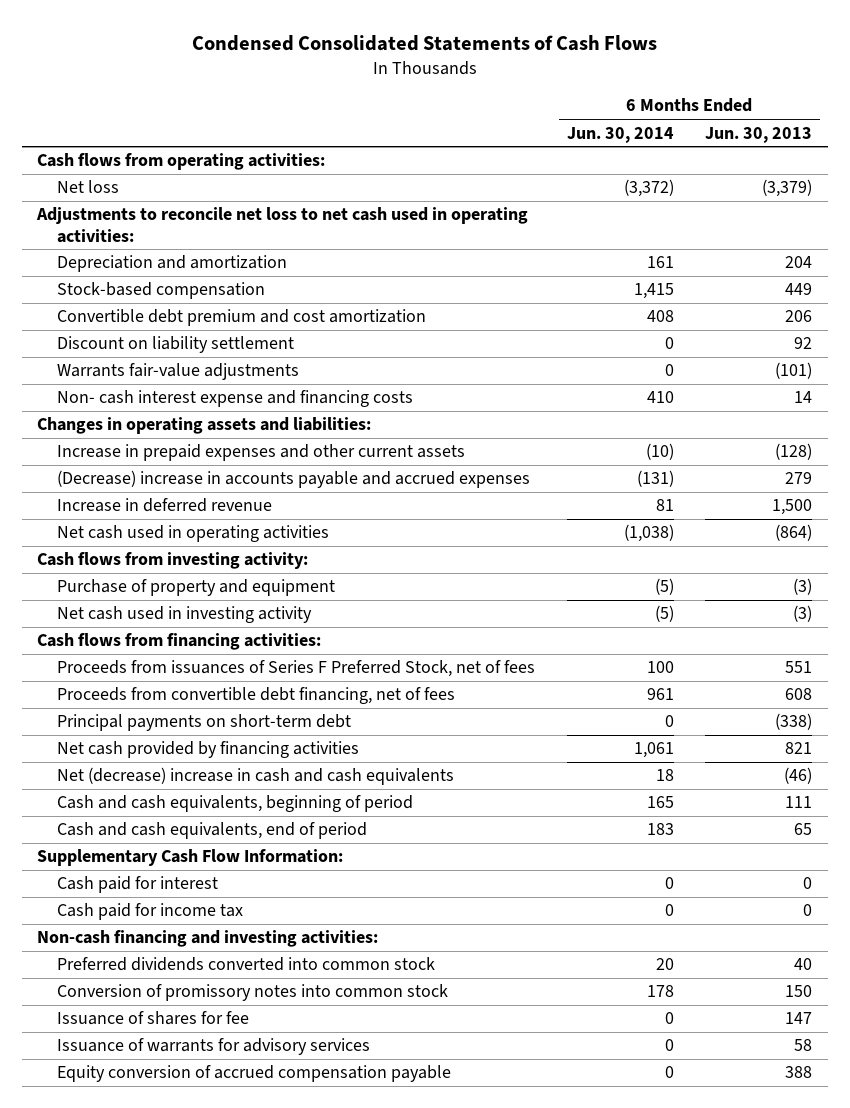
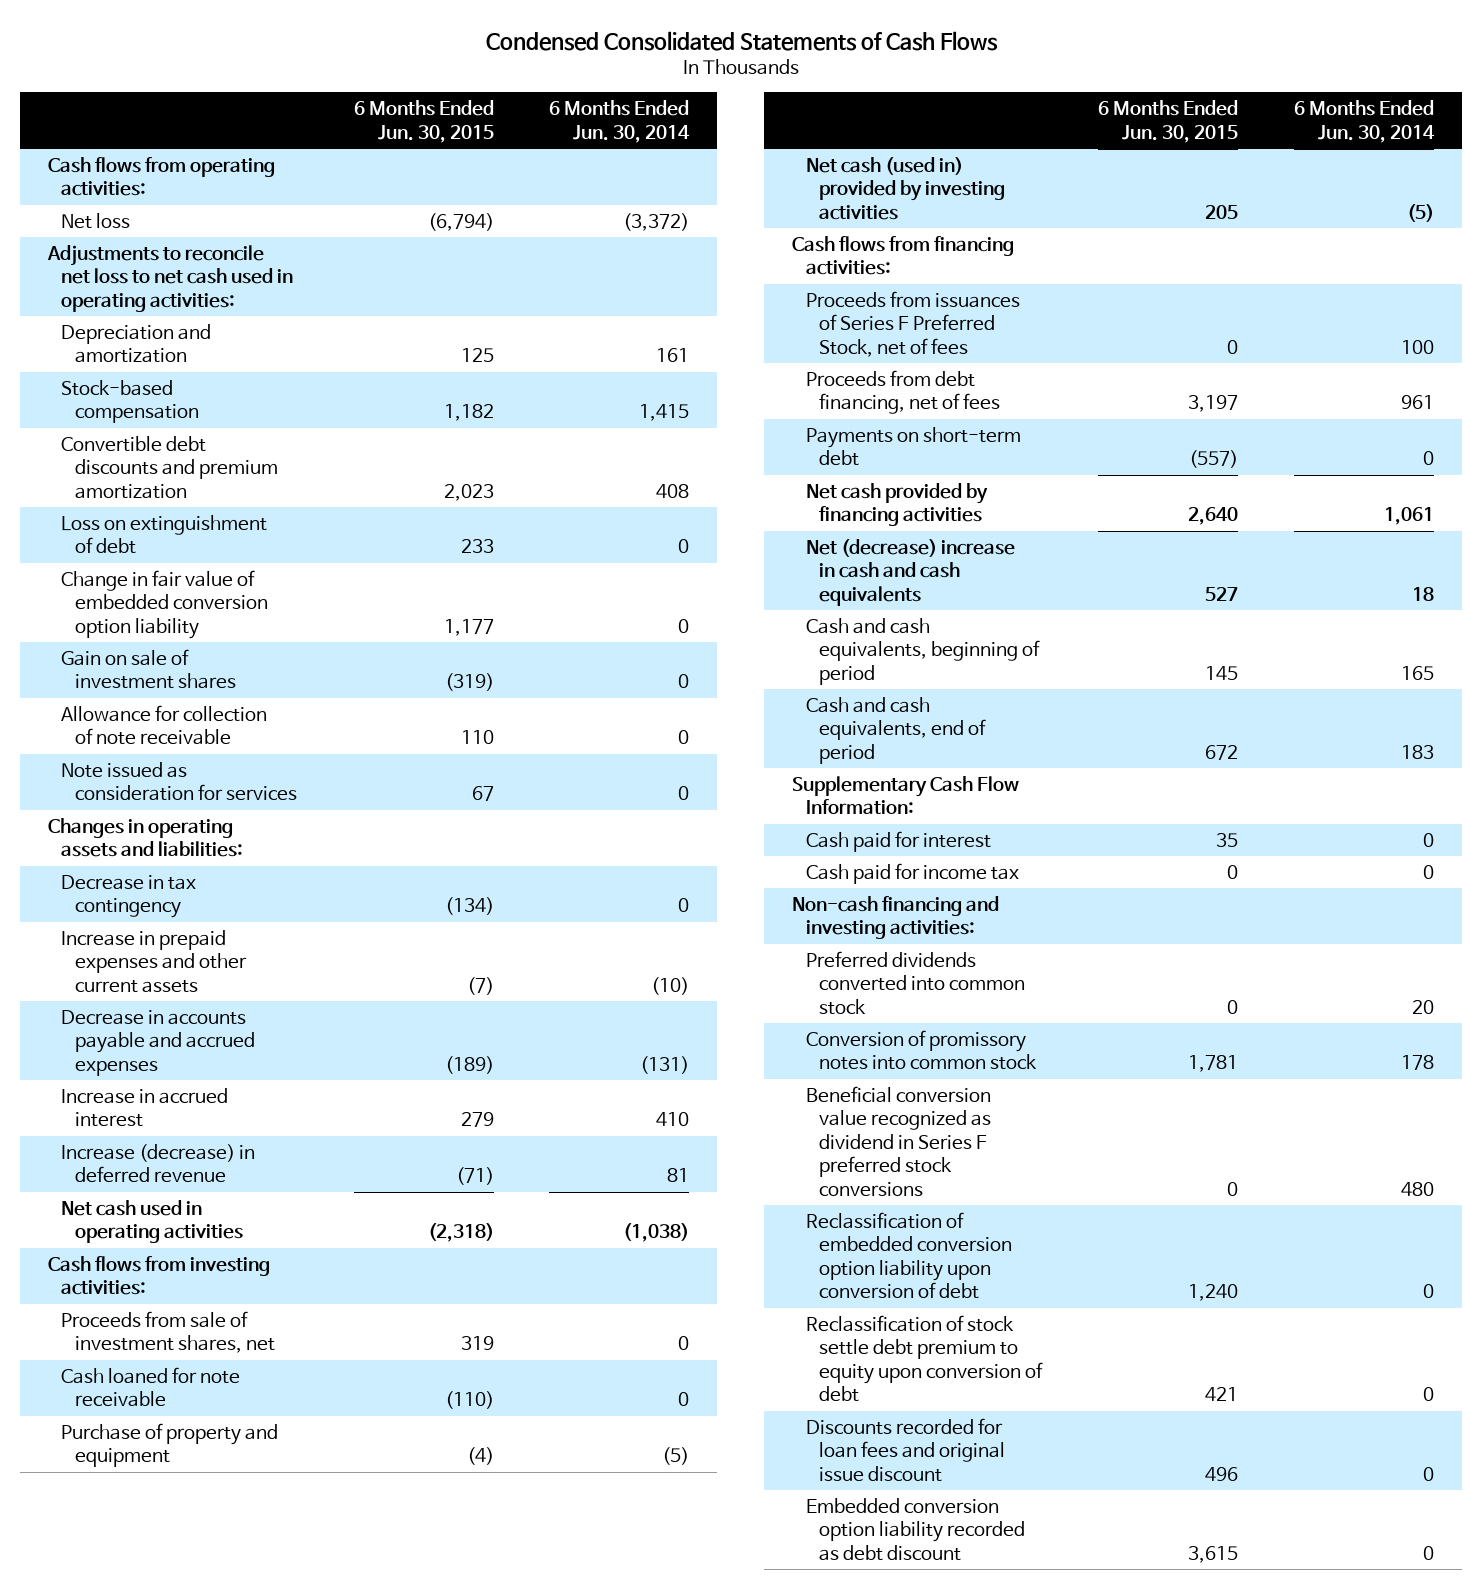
- | 6 Months Ended Jun. 30, 2014 | 6 Months Ended Jun. 30, 2013
+ | 6 Months Ended Jun. 30, 2015 | 6 Months Ended Jun. 30, 2014
- Convertible debt premium and cost amortization | 408 | 206
- Discount on liability settlement | 0 | 92
- Warrants fair-value adjustments | 0 | (101)
- Non- cash interest expense and financing costs | 410 | 14
+ Convertible debt discounts and premium amortization | 2,023 | 408
+ Loss on extinguishment of debt | 233 | 0
+ Change in fair value of embedded conversion option liability | 1,177 | 0
+ Gain on sale of investment shares | (319) | 0
+ Allowance for collection of note receivable | 110 | 0
+ Note issued as consideration for services | 67 | 0
+ Decrease in tax contingency | (134) | 0
- (Decrease) increase in accounts payable and accrued expenses | (131) | 279
- Increase in deferred revenue | 81 | 1,500
+ Decrease in accounts payable and accrued expenses | (189) | (131)
+ Increase in accrued interest | 279 | 410
+ Increase (decrease) in deferred revenue | (71) | 81
- Cash flows from investing activity:
+ Cash flows from investing activities:
+ Proceeds from sale of investment shares, net | 319 | 0
+ Cash loaned for note receivable | (110) | 0
- Net cash used in investing activity | (5) | (3)
+ Net cash (used in) provided by investing activities | 205 | (5)
- Proceeds from convertible debt financing, net of fees | 961 | 608
- Principal payments on short-term debt | 0 | (338)
+ Proceeds from debt financing, net of fees | 3,197 | 961
+ Payments on short-term debt | (557) | 0
- Issuance of shares for fee | 0 | 147
- Issuance of warrants for advisory services | 0 | 58
- Equity conversion of accrued compensation payable | 0 | 388
+ Beneficial conversion value recognized as dividend in Series F preferred stock conversions | 0 | 480
+ Reclassification of embedded conversion option liability upon conversion of debt | 1,240 | 0
+ Reclassification of stock settle debt premium to equity upon conversion of debt | 421 | 0
+ Discounts recorded for loan fees and original issue discount | 496 | 0
+ Embedded conversion option liability recorded as debt discount | 3,615 | 0

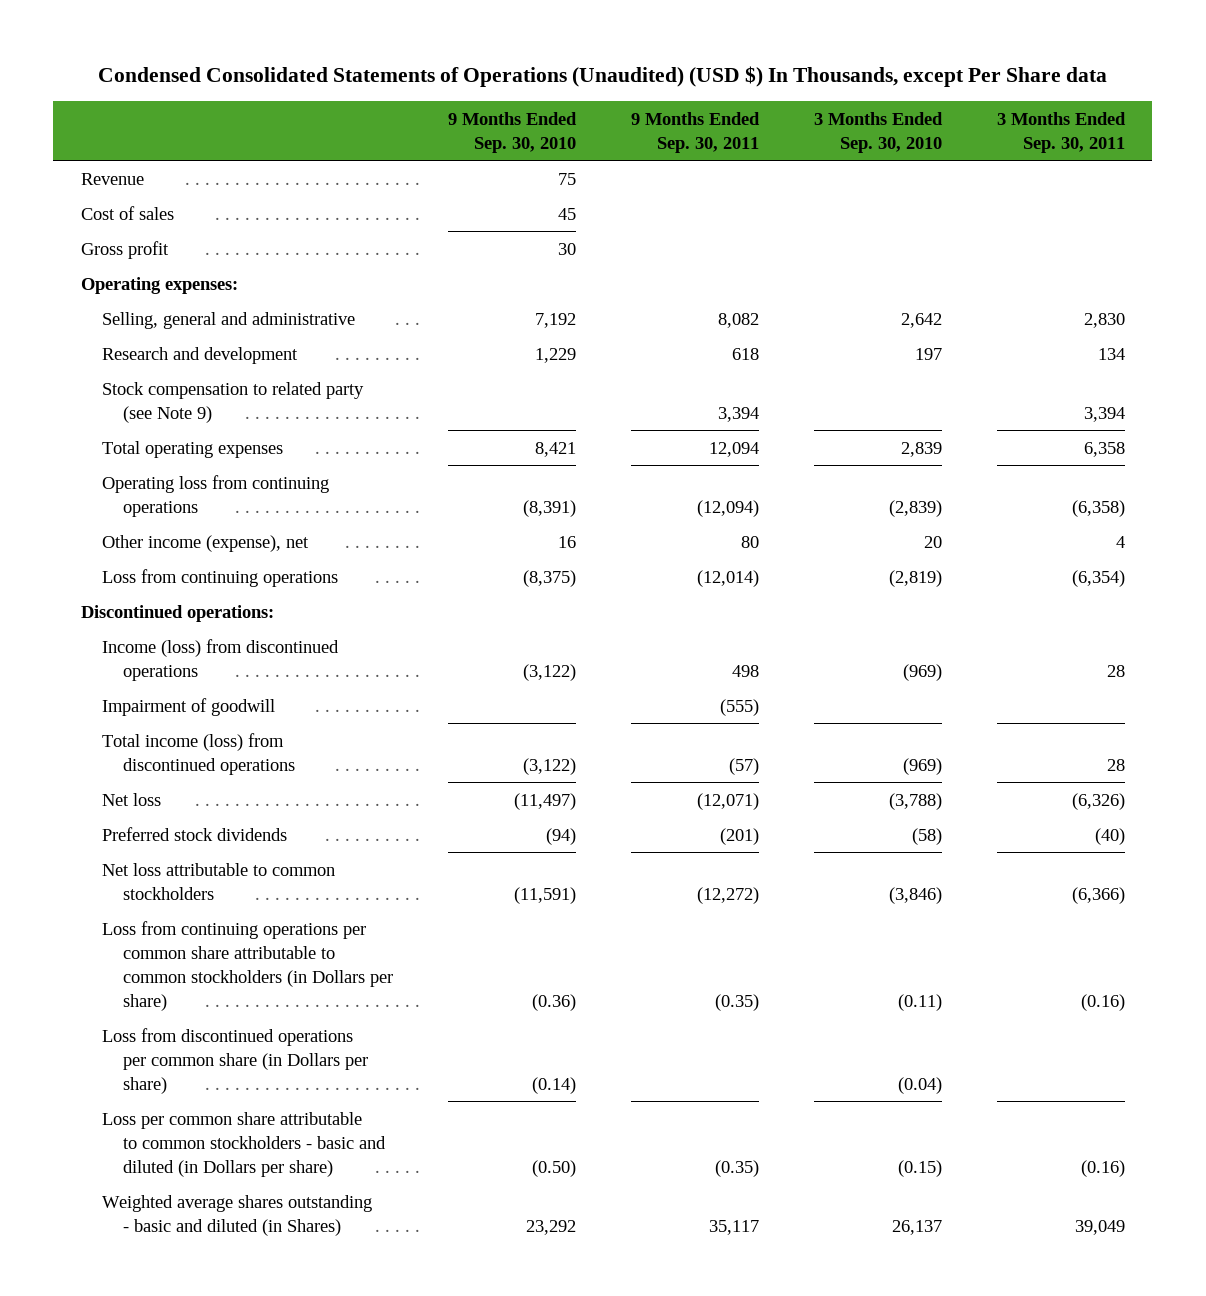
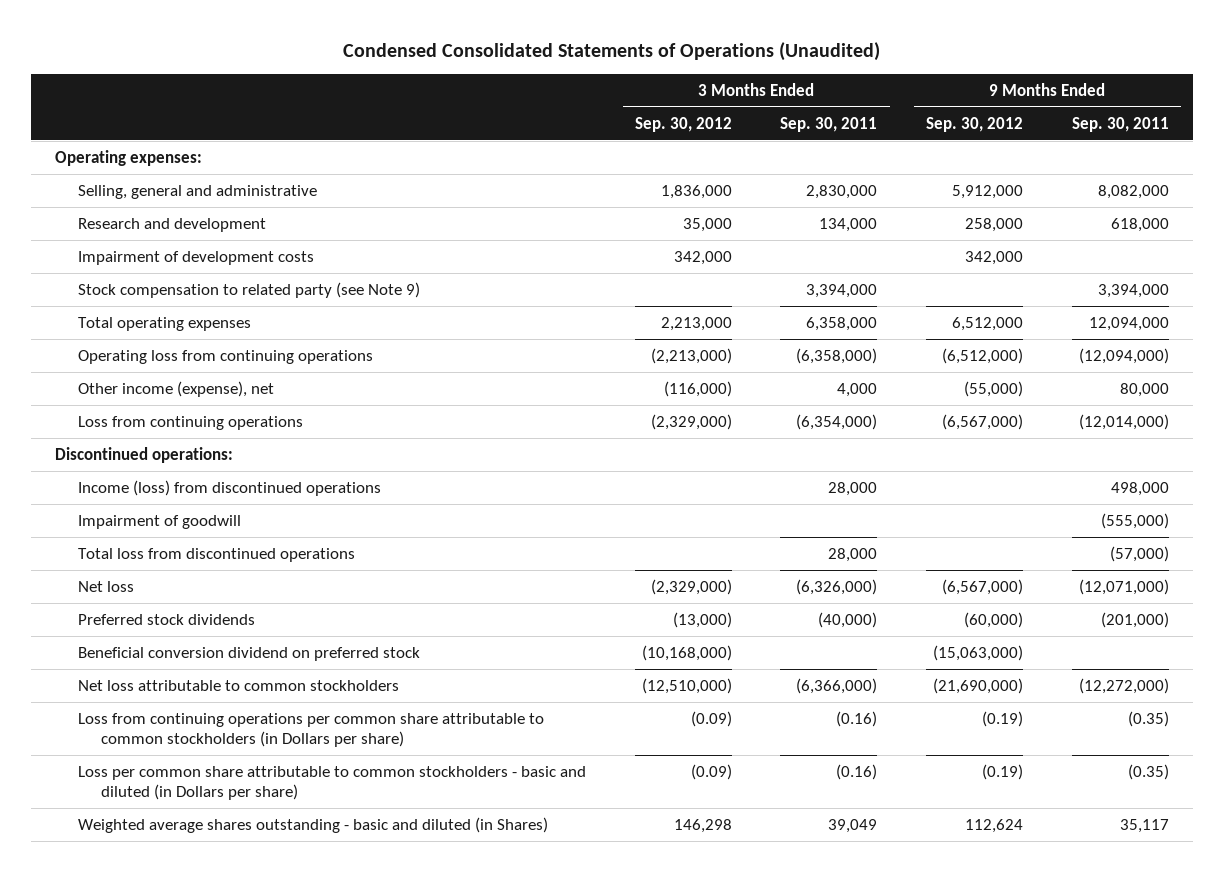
- Condensed Consolidated Statements of Operations (Unaudited) (USD $) In Thousands, except Per Share data
+ Condensed Consolidated Statements of Operations (Unaudited)
- | 9 Months Ended Sep. 30, 2010 | 9 Months Ended Sep. 30, 2011 | 3 Months Ended Sep. 30, 2010 | 3 Months Ended Sep. 30, 2011
+ | 3 Months Ended Sep. 30, 2012 | 3 Months Ended Sep. 30, 2011 | 9 Months Ended Sep. 30, 2012 | 9 Months Ended Sep. 30, 2011
- Revenue | 75 | | |
- Cost of sales | 45 | | |
- Gross profit | 30 | | |
- Selling, general and administrative | 7,192 | 8,082 | 2,642 | 2,830
- Research and development | 1,229 | 618 | 197 | 134
- Stock compensation to related party (see Note 9) | | 3,394 | | 3,394
- Total operating expenses | 8,421 | 12,094 | 2,839 | 6,358
- Operating loss from continuing operations | (8,391) | (12,094) | (2,839) | (6,358)
- Other income (expense), net | 16 | 80 | 20 | 4
- Loss from continuing operations | (8,375) | (12,014) | (2,819) | (6,354)
+ Selling, general and administrative | 1,836,000 | 2,830,000 | 5,912,000 | 8,082,000
+ Research and development | 35,000 | 134,000 | 258,000 | 618,000
+ Impairment of development costs | 342,000 | | 342,000 |
+ Stock compensation to related party (see Note 9) | | 3,394,000 | | 3,394,000
+ Total operating expenses | 2,213,000 | 6,358,000 | 6,512,000 | 12,094,000
+ Operating loss from continuing operations | (2,213,000) | (6,358,000) | (6,512,000) | (12,094,000)
+ Other income (expense), net | (116,000) | 4,000 | (55,000) | 80,000
+ Loss from continuing operations | (2,329,000) | (6,354,000) | (6,567,000) | (12,014,000)
- Income (loss) from discontinued operations | (3,122) | 498 | (969) | 28
- Impairment of goodwill | | (555) | |
- Total income (loss) from discontinued operations | (3,122) | (57) | (969) | 28
- Net loss | (11,497) | (12,071) | (3,788) | (6,326)
- Preferred stock dividends | (94) | (201) | (58) | (40)
- Net loss attributable to common stockholders | (11,591) | (12,272) | (3,846) | (6,366)
+ Income (loss) from discontinued operations | | 28,000 | | 498,000
+ Impairment of goodwill | | | | (555,000)
+ Total loss from discontinued operations | | 28,000 | | (57,000)
+ Net loss | (2,329,000) | (6,326,000) | (6,567,000) | (12,071,000)
+ Preferred stock dividends | (13,000) | (40,000) | (60,000) | (201,000)
+ Beneficial conversion dividend on preferred stock | (10,168,000) | | (15,063,000) |
+ Net loss attributable to common stockholders | (12,510,000) | (6,366,000) | (21,690,000) | (12,272,000)
- Loss from discontinued operations per common share (in Dollars per share) | (0.14) | | (0.04) |

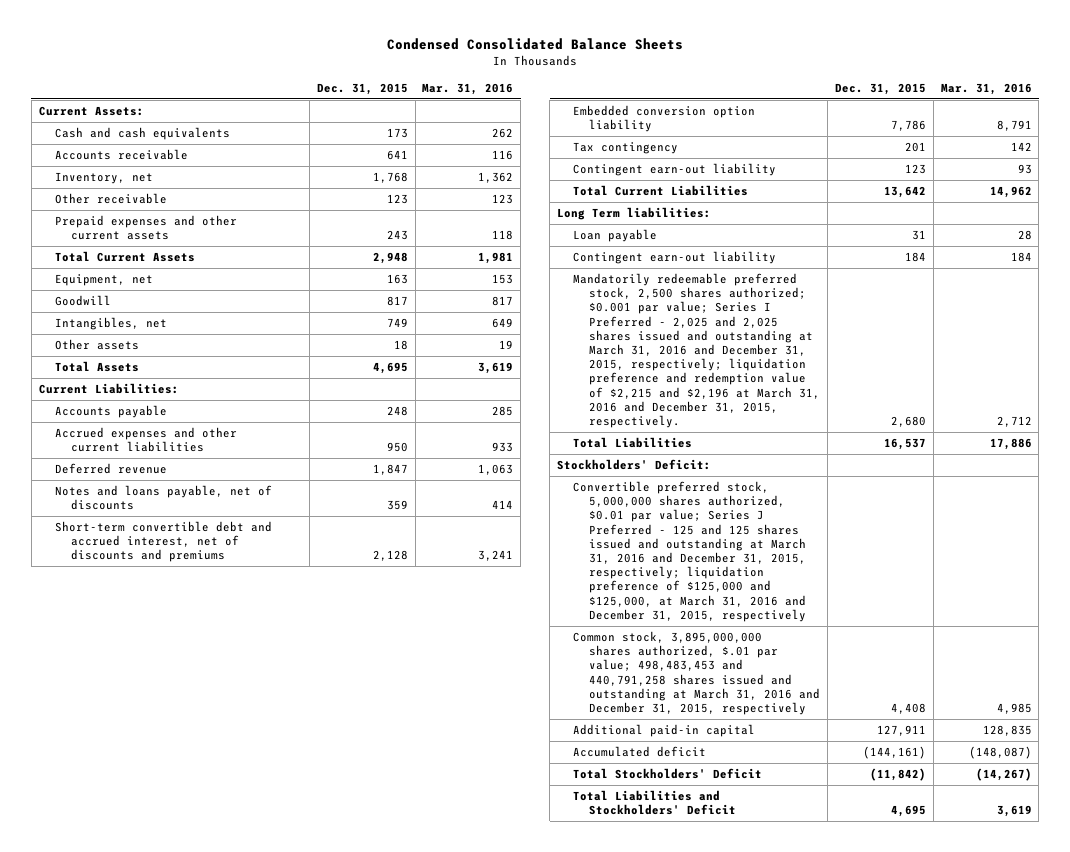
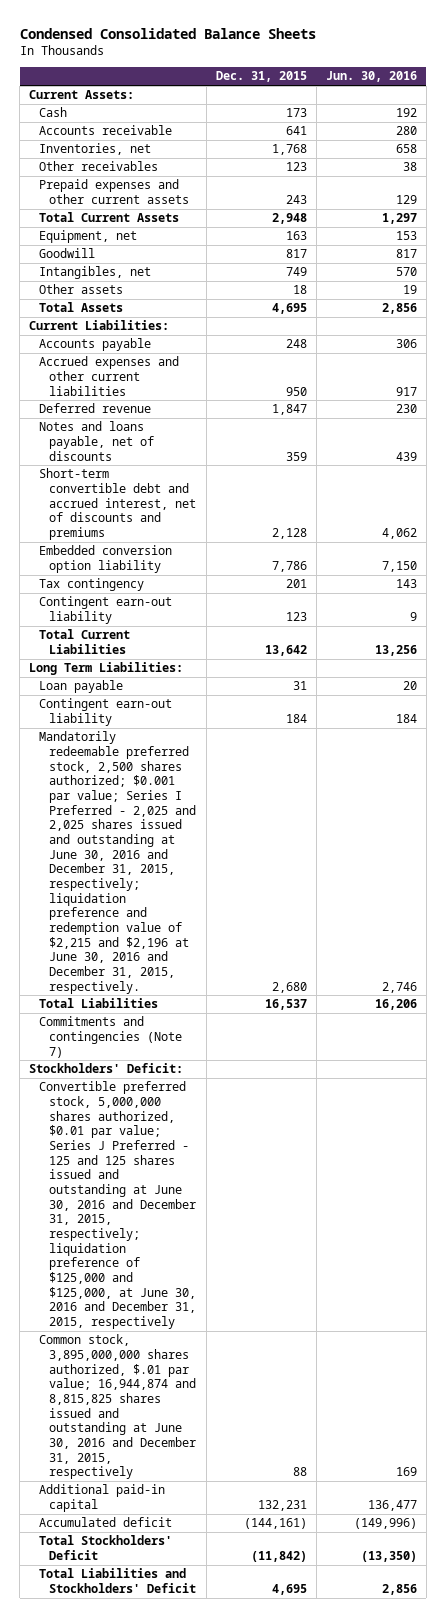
- | Dec. 31, 2015 | Mar. 31, 2016
+ | Dec. 31, 2015 | Jun. 30, 2016
- Cash and cash equivalents | 173 | 262
+ Cash | 173 | 192
- Inventory, net | 1,768 | 1,362
- Other receivable | 123 | 123
+ Inventories, net | 1,768 | 658
+ Other receivables | 123 | 38
- Long Term liabilities:
+ Long Term Liabilities:
- Mandatorily redeemable preferred stock, 2,500 shares authorized; $0.001 par value; Series I Preferred - 2,025 and 2,025 shares issued and outstanding at March 31, 2016 and December 31, 2015, respectively; liquidation preference and redemption value of $2,215 and $2,196 at March 31, 2016 and December 31, 2015, respectively. | 2,680 | 2,712
+ Mandatorily redeemable preferred stock, 2,500 shares authorized; $0.001 par value; Series I Preferred - 2,025 and 2,025 shares issued and outstanding at June 30, 2016 and December 31, 2015, respectively; liquidation preference and redemption value of $2,215 and $2,196 at June 30, 2016 and December 31, 2015, respectively. | 2,680 | 2,746
+ Commitments and contingencies (Note 7)
- Convertible preferred stock, 5,000,000 shares authorized, $0.01 par value; Series J Preferred - 125 and 125 shares issued and outstanding at March 31, 2016 and December 31, 2015, respectively; liquidation preference of $125,000 and $125,000, at March 31, 2016 and December 31, 2015, respectively
- Common stock, 3,895,000,000 shares authorized, $.01 par value; 498,483,453 and 440,791,258 shares issued and outstanding at March 31, 2016 and December 31, 2015, respectively | 4,408 | 4,985
- Additional paid-in capital | 127,911 | 128,835
+ Convertible preferred stock, 5,000,000 shares authorized, $0.01 par value; Series J Preferred - 125 and 125 shares issued and outstanding at June 30, 2016 and December 31, 2015, respectively; liquidation preference of $125,000 and $125,000, at June 30, 2016 and December 31, 2015, respectively
+ Common stock, 3,895,000,000 shares authorized, $.01 par value; 16,944,874 and 8,815,825 shares issued and outstanding at June 30, 2016 and December 31, 2015, respectively | 88 | 169
+ Additional paid-in capital | 132,231 | 136,477

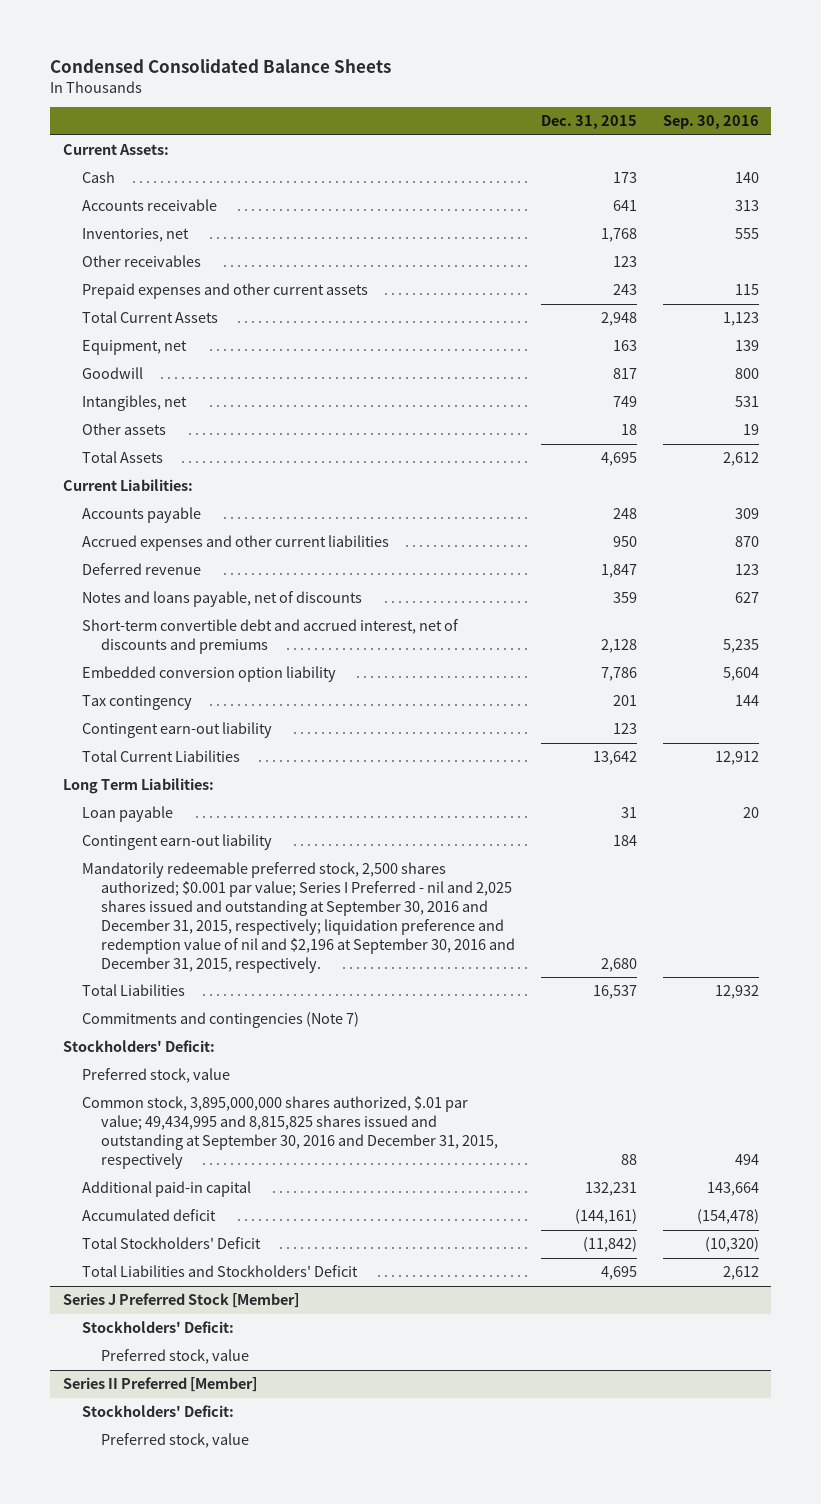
- | Dec. 31, 2015 | Jun. 30, 2016
+ | Dec. 31, 2015 | Sep. 30, 2016
- Mandatorily redeemable preferred stock, 2,500 shares authorized; $0.001 par value; Series I Preferred - 2,025 and 2,025 shares issued and outstanding at June 30, 2016 and December 31, 2015, respectively; liquidation preference and redemption value of $2,215 and $2,196 at June 30, 2016 and December 31, 2015, respectively. | 2,680 | 2,746
+ Mandatorily redeemable preferred stock, 2,500 shares authorized; $0.001 par value; Series I Preferred - nil and 2,025 shares issued and outstanding at September 30, 2016 and December 31, 2015, respectively; liquidation preference and redemption value of nil and $2,196 at September 30, 2016 and December 31, 2015, respectively. | 2,680 |
- Convertible preferred stock, 5,000,000 shares authorized, $0.01 par value; Series J Preferred - 125 and 125 shares issued and outstanding at June 30, 2016 and December 31, 2015, respectively; liquidation preference of $125,000 and $125,000, at June 30, 2016 and December 31, 2015, respectively
- Common stock, 3,895,000,000 shares authorized, $.01 par value; 16,944,874 and 8,815,825 shares issued and outstanding at June 30, 2016 and December 31, 2015, respectively | 88 | 169
+ Preferred stock, value
+ Common stock, 3,895,000,000 shares authorized, $.01 par value; 49,434,995 and 8,815,825 shares issued and outstanding at September 30, 2016 and December 31, 2015, respectively | 88 | 494
+ Series J Preferred Stock [Member]
+ Stockholders' Deficit:
+ Preferred stock, value
+ Series II Preferred [Member]
+ Stockholders' Deficit:
+ Preferred stock, value

